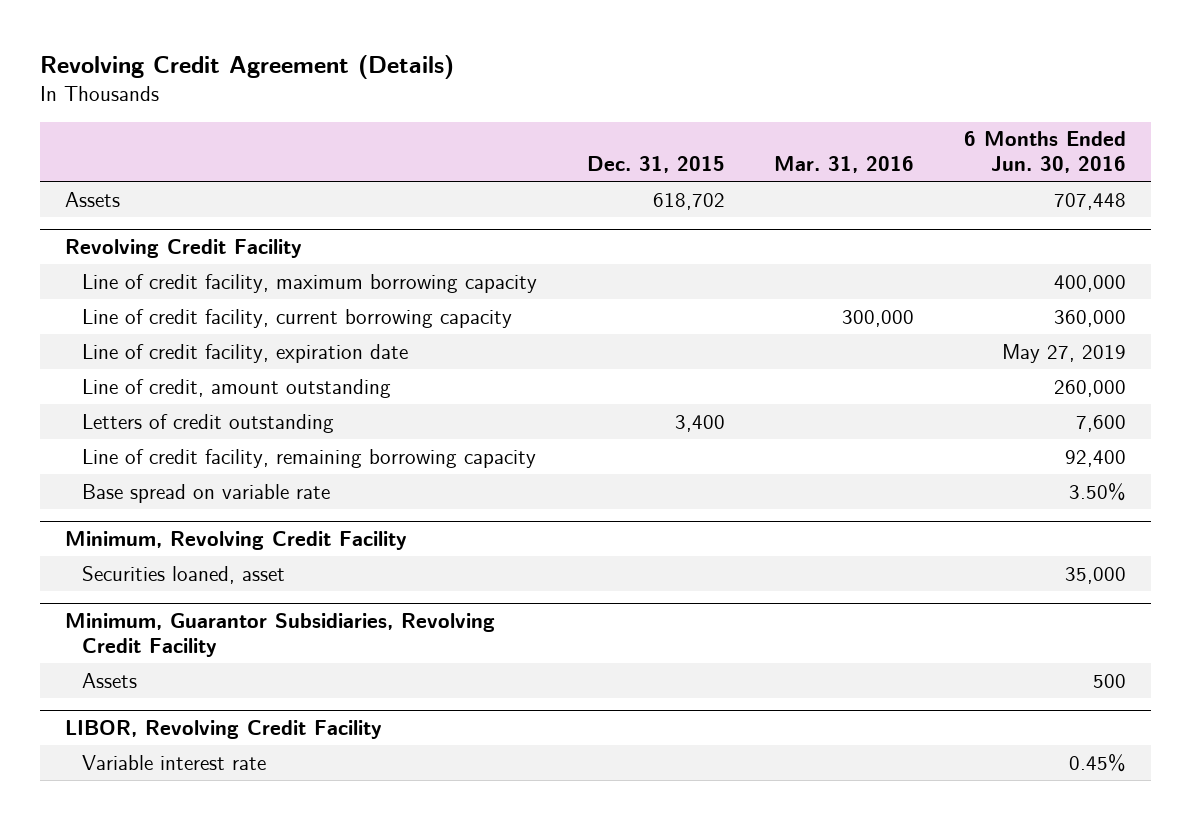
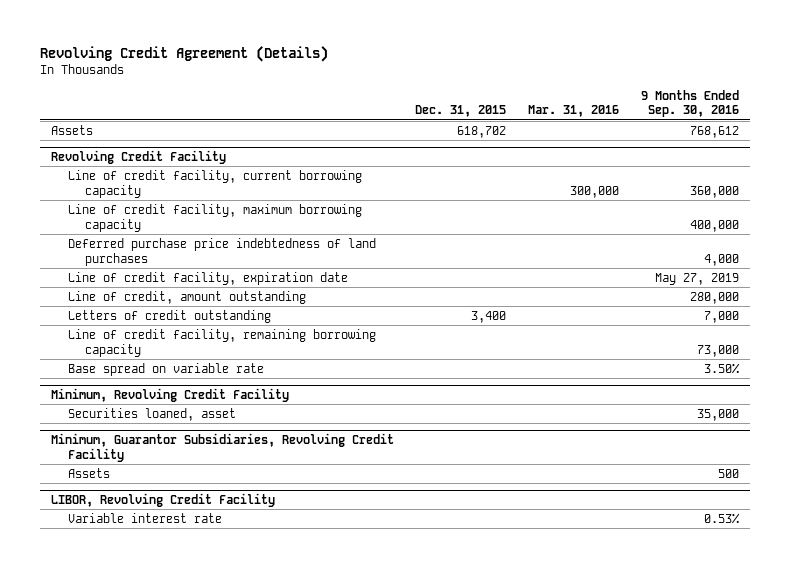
- | Dec. 31, 2015 | Mar. 31, 2016 | 6 Months Ended Jun. 30, 2016
+ | Dec. 31, 2015 | Mar. 31, 2016 | 9 Months Ended Sep. 30, 2016
@ Revolving Credit Facility
moved down: Line of credit facility, maximum borrowing capacity | | | 400,000
+ Deferred purchase price indebtedness of land purchases | | | 4,000

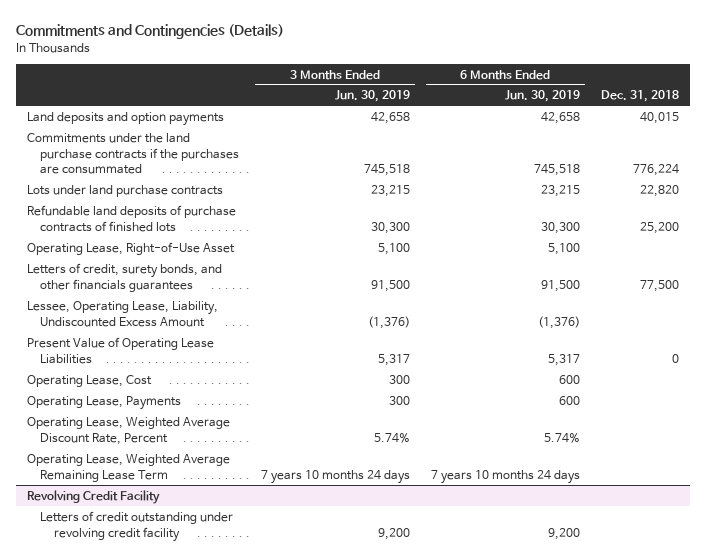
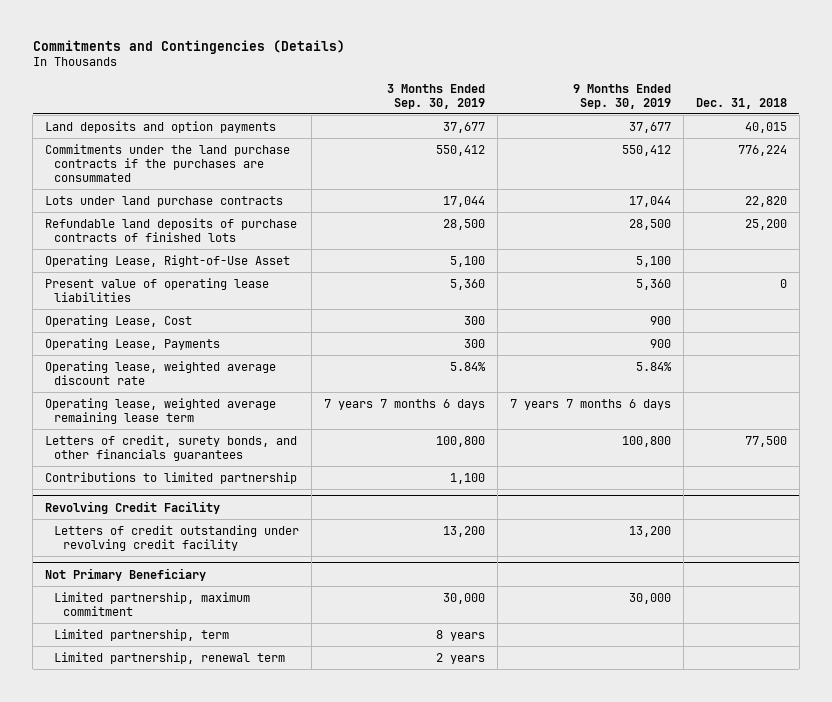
- | 3 Months Ended Jun. 30, 2019 | 6 Months Ended Jun. 30, 2019 | Dec. 31, 2018
+ | 3 Months Ended Sep. 30, 2019 | 9 Months Ended Sep. 30, 2019 | Dec. 31, 2018
- Lessee, Operating Lease, Liability, Undiscounted Excess Amount | (1,376) | (1,376) |
- Present Value of Operating Lease Liabilities | 5,317 | 5,317 | 0
+ Present value of operating lease liabilities | 5,360 | 5,360 | 0
- Operating Lease, Weighted Average Discount Rate, Percent | 5.74% | 5.74% |
- Operating Lease, Weighted Average Remaining Lease Term | 7 years 10 months 24 days | 7 years 10 months 24 days |
+ Operating lease, weighted average discount rate | 5.84% | 5.84% |
+ Operating lease, weighted average remaining lease term | 7 years 7 months 6 days | 7 years 7 months 6 days |
moved down: Letters of credit, surety bonds, and other financials guarantees | 100,800 | 100,800 | 77,500
+ Contributions to limited partnership | 1,100 | |
+ Not Primary Beneficiary
+ Limited partnership, maximum commitment | 30,000 | 30,000 |
+ Limited partnership, term | 8 years | |
+ Limited partnership, renewal term | 2 years | |

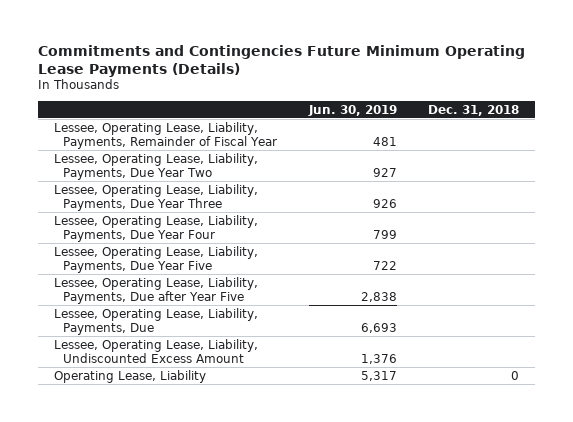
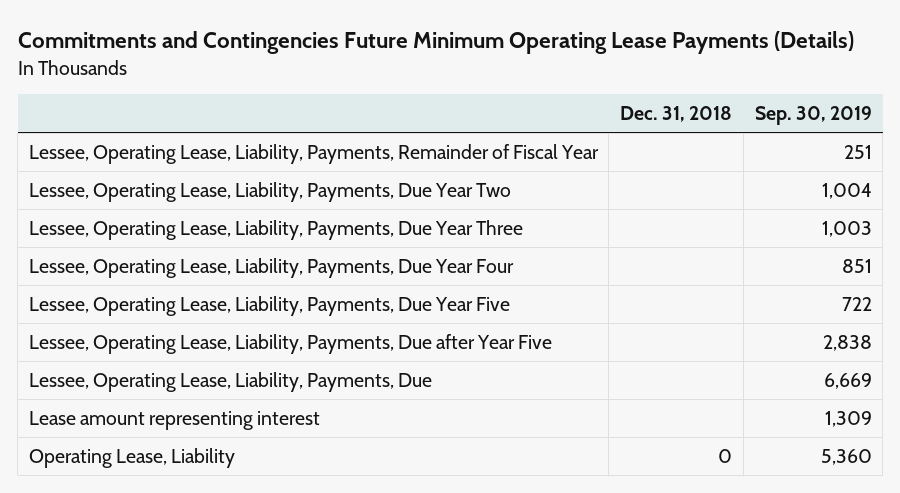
- | Jun. 30, 2019 | Dec. 31, 2018
+ | Dec. 31, 2018 | Sep. 30, 2019
- Lessee, Operating Lease, Liability, Undiscounted Excess Amount | 1,376 |
+ Lease amount representing interest | | 1,309

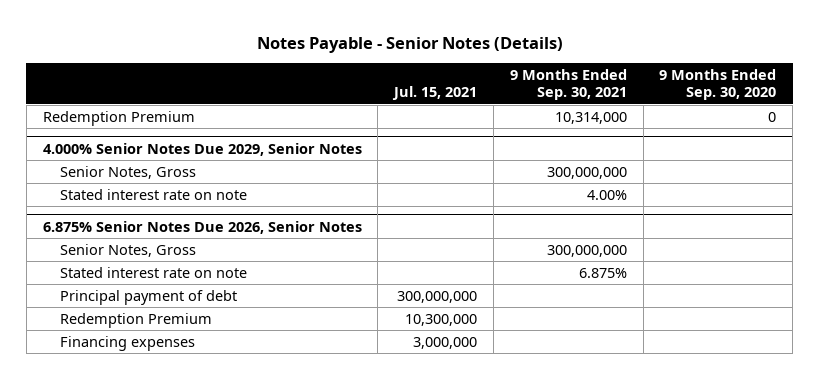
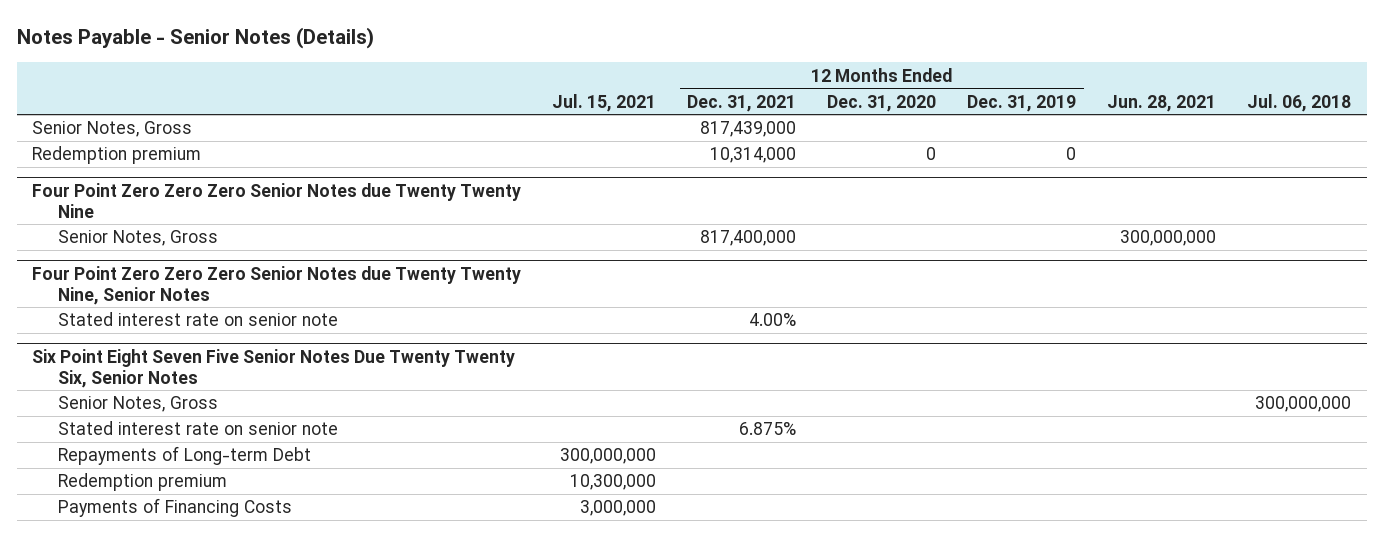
- | Jul. 15, 2021 | 9 Months Ended Sep. 30, 2021 | 9 Months Ended Sep. 30, 2020
+ | Jul. 15, 2021 | 12 Months Ended Dec. 31, 2021 | 12 Months Ended Dec. 31, 2020 | 12 Months Ended Dec. 31, 2019 | Jun. 28, 2021 | Jul. 06, 2018
- Redemption Premium | | 10,314,000 | 0
- 4.000% Senior Notes Due 2029, Senior Notes
- Senior Notes, Gross | | 300,000,000 |
- Stated interest rate on note | | 4.00% |
- 6.875% Senior Notes Due 2026, Senior Notes
- Senior Notes, Gross | | 300,000,000 |
- Stated interest rate on note | | 6.875% |
- Principal payment of debt | 300,000,000 | |
- Redemption Premium | 10,300,000 | |
- Financing expenses | 3,000,000 | |
+ Senior Notes, Gross | | 817,439,000 | | | |
+ Redemption premium | | 10,314,000 | 0 | 0 | |
+ Four Point Zero Zero Zero Senior Notes due Twenty Twenty Nine
+ Senior Notes, Gross | | 817,400,000 | | | 300,000,000 |
+ Four Point Zero Zero Zero Senior Notes due Twenty Twenty Nine, Senior Notes
+ Stated interest rate on senior note | | 4.00% | | | |
+ Six Point Eight Seven Five Senior Notes Due Twenty Twenty Six, Senior Notes
+ Senior Notes, Gross | | | | | | 300,000,000
+ Stated interest rate on senior note | | 6.875% | | | |
+ Repayments of Long-term Debt | 300,000,000 | | | | |
+ Redemption premium | 10,300,000 | | | | |
+ Payments of Financing Costs | 3,000,000 | | | | |

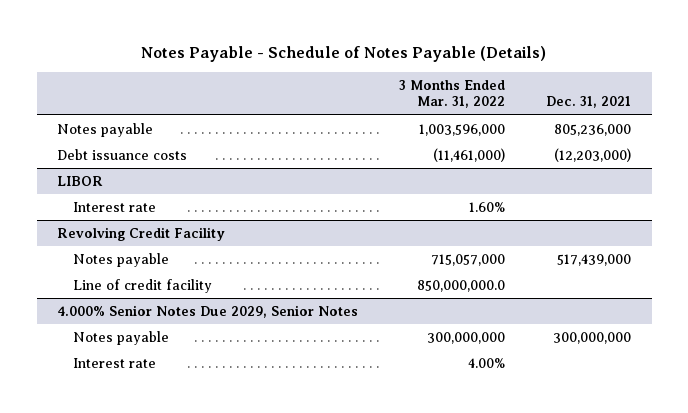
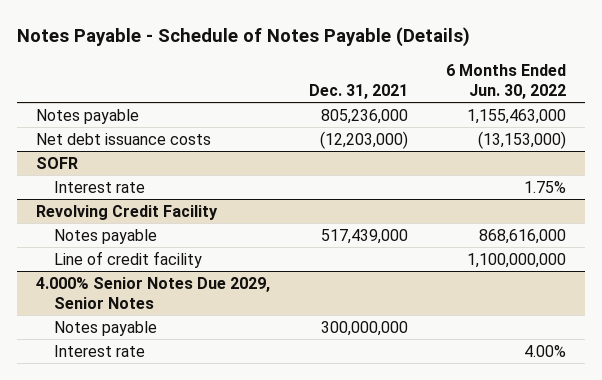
- | 3 Months Ended Mar. 31, 2022 | Dec. 31, 2021
+ | Dec. 31, 2021 | 6 Months Ended Jun. 30, 2022
- Debt issuance costs | (11,461,000) | (12,203,000)
- LIBOR
- Interest rate | 1.60% |
+ Net debt issuance costs | (12,203,000) | (13,153,000)
+ SOFR
+ Interest rate | | 1.75%

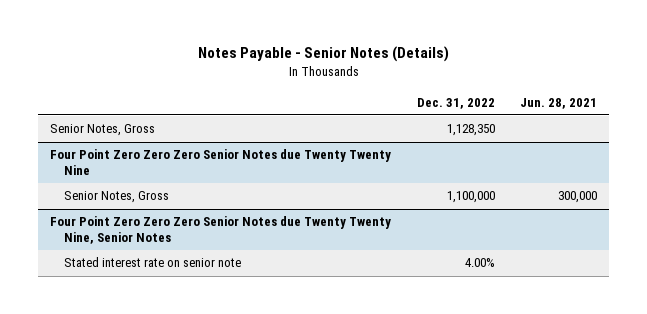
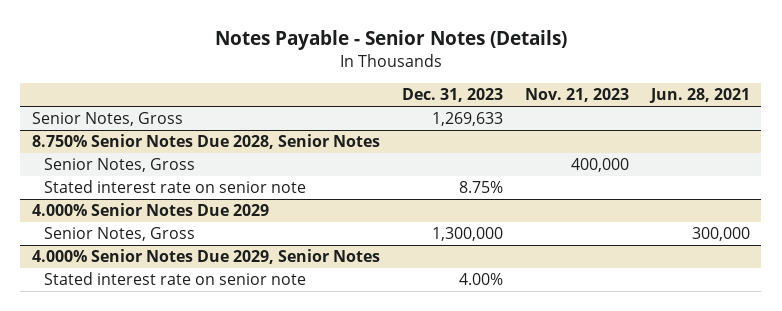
- | Dec. 31, 2022 | Jun. 28, 2021
+ | Dec. 31, 2023 | Nov. 21, 2023 | Jun. 28, 2021
- Four Point Zero Zero Zero Senior Notes due Twenty Twenty Nine
+ 8.750% Senior Notes Due 2028, Senior Notes
+ Senior Notes, Gross | | 400,000 |
+ Stated interest rate on senior note | 8.75% | |
+ 4.000% Senior Notes Due 2029
- Four Point Zero Zero Zero Senior Notes due Twenty Twenty Nine, Senior Notes
- Stated interest rate on senior note | 4.00% |
+ 4.000% Senior Notes Due 2029, Senior Notes
+ Stated interest rate on senior note | 4.00% | |

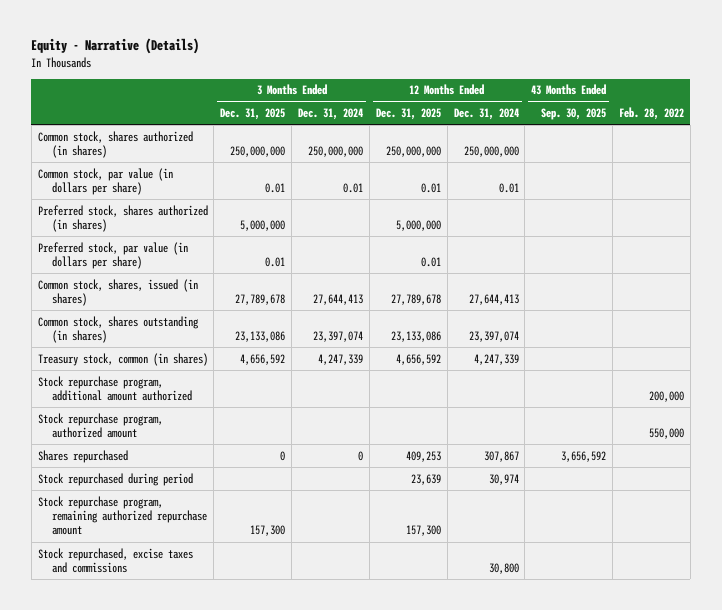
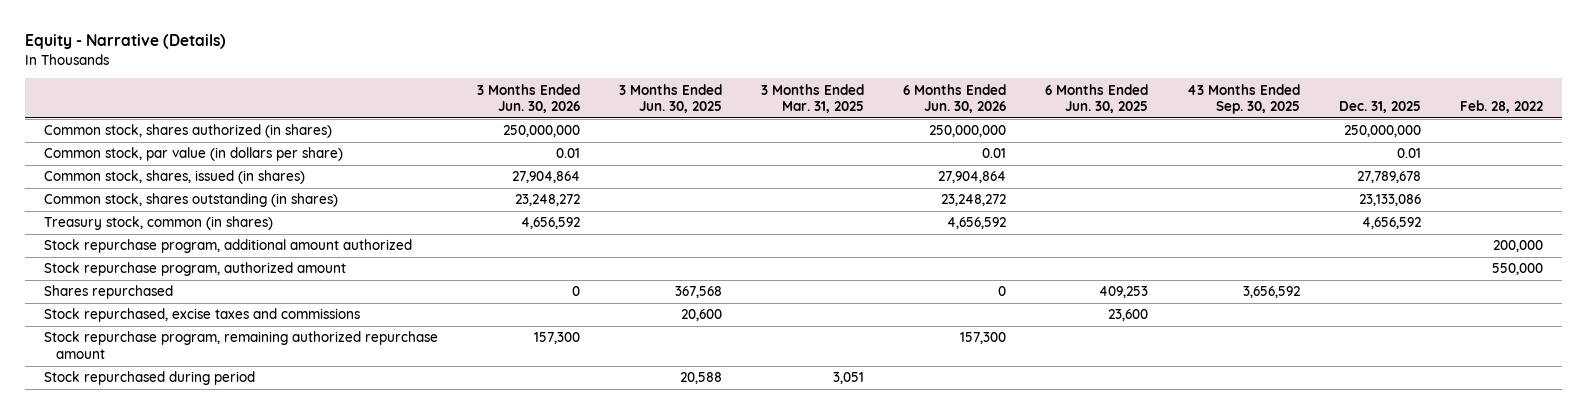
- | 3 Months Ended Dec. 31, 2025 | 3 Months Ended Dec. 31, 2024 | 12 Months Ended Dec. 31, 2025 | 12 Months Ended Dec. 31, 2024 | 43 Months Ended Sep. 30, 2025 | Feb. 28, 2022
+ | 3 Months Ended Jun. 30, 2026 | 3 Months Ended Jun. 30, 2025 | 3 Months Ended Mar. 31, 2025 | 6 Months Ended Jun. 30, 2026 | 6 Months Ended Jun. 30, 2025 | 43 Months Ended Sep. 30, 2025 | Dec. 31, 2025 | Feb. 28, 2022
- Preferred stock, shares authorized (in shares) | 5,000,000 | | 5,000,000 | | |
- Preferred stock, par value (in dollars per share) | 0.01 | | 0.01 | | |
moved down: Stock repurchase program, remaining authorized repurchase amount | 157,300 | | | 157,300 | | | |
moved down: Stock repurchased during period | | 20,588 | 3,051 | | | | |

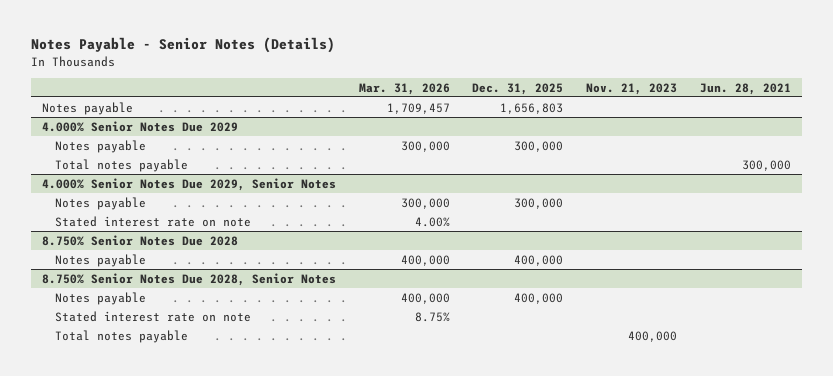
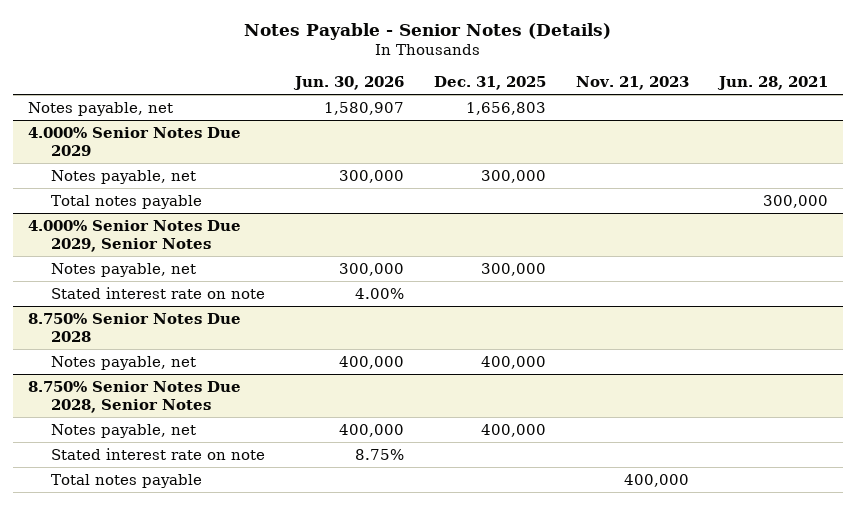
- | Mar. 31, 2026 | Dec. 31, 2025 | Nov. 21, 2023 | Jun. 28, 2021
+ | Jun. 30, 2026 | Dec. 31, 2025 | Nov. 21, 2023 | Jun. 28, 2021
- Notes payable | 1,709,457 | 1,656,803 | |
+ Notes payable, net | 1,580,907 | 1,656,803 | |
@ 4.000% Senior Notes Due 2029
- Notes payable | 300,000 | 300,000 | |
+ Notes payable, net | 300,000 | 300,000 | |
@ 4.000% Senior Notes Due 2029, Senior Notes
- Notes payable | 300,000 | 300,000 | |
+ Notes payable, net | 300,000 | 300,000 | |
@ 8.750% Senior Notes Due 2028
- Notes payable | 400,000 | 400,000 | |
+ Notes payable, net | 400,000 | 400,000 | |
@ 8.750% Senior Notes Due 2028, Senior Notes
- Notes payable | 400,000 | 400,000 | |
+ Notes payable, net | 400,000 | 400,000 | |

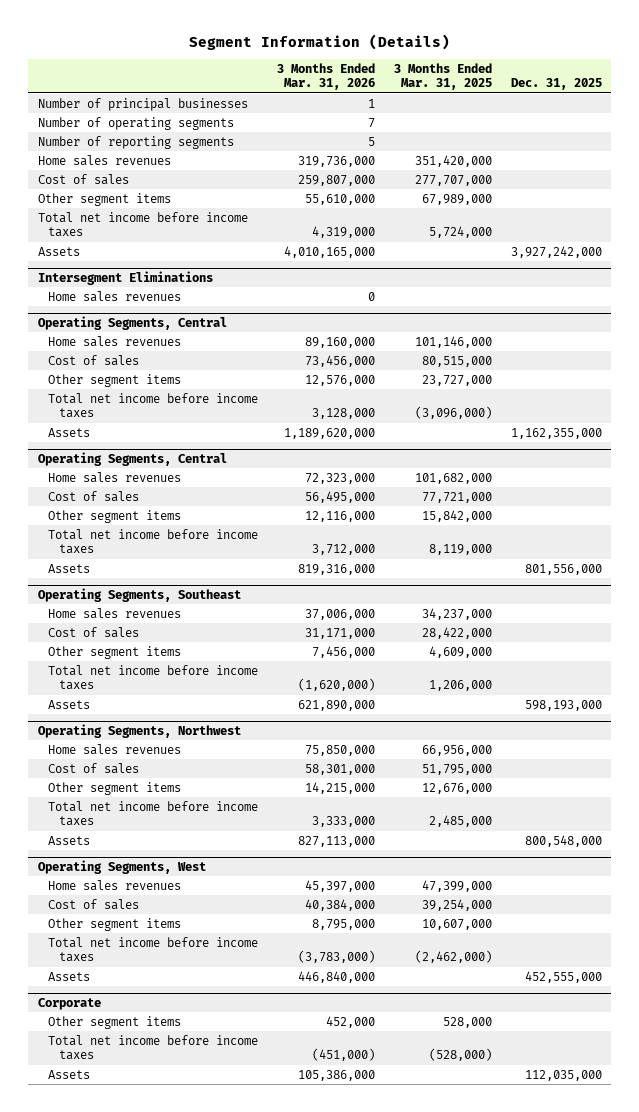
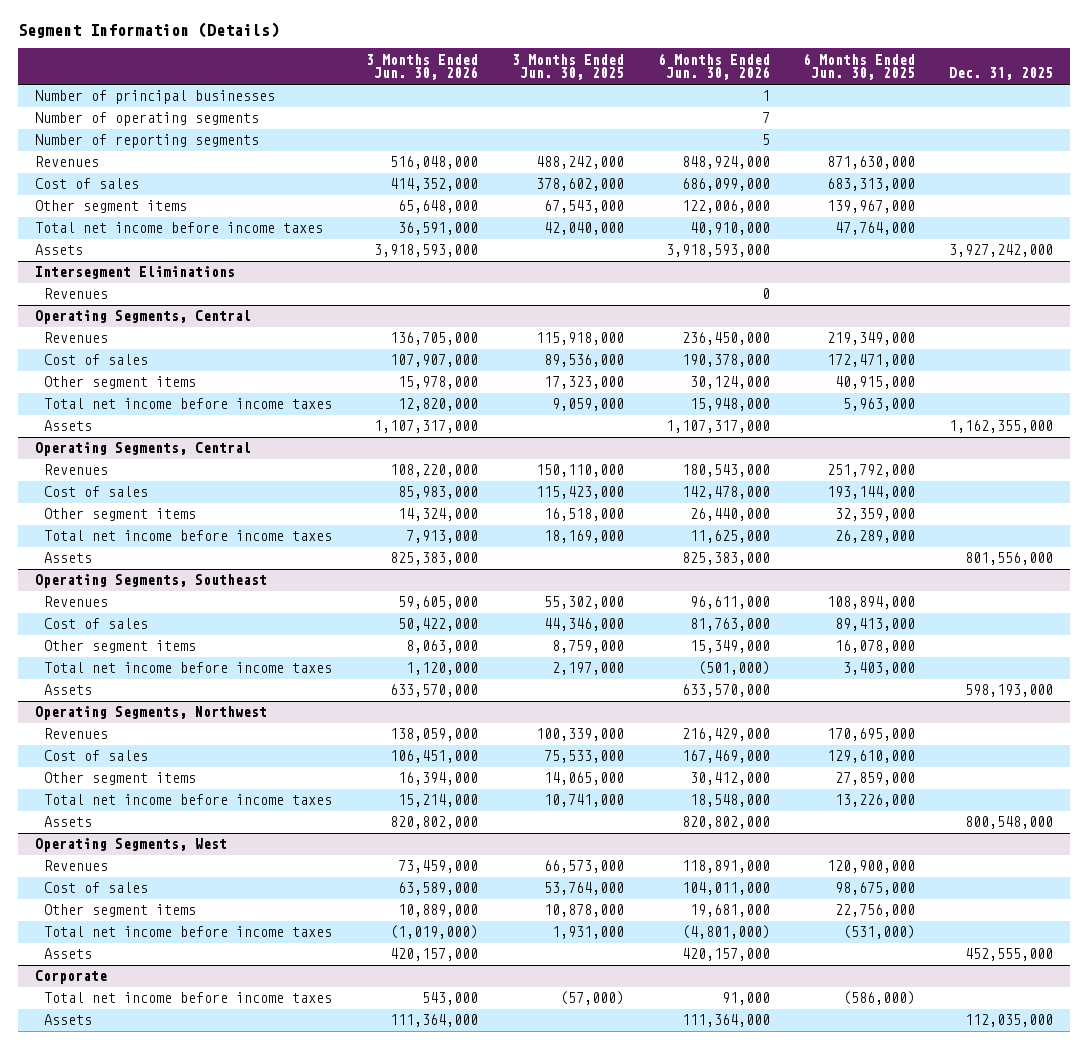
- | 3 Months Ended Mar. 31, 2026 | 3 Months Ended Mar. 31, 2025 | Dec. 31, 2025
+ | 3 Months Ended Jun. 30, 2026 | 3 Months Ended Jun. 30, 2025 | 6 Months Ended Jun. 30, 2026 | 6 Months Ended Jun. 30, 2025 | Dec. 31, 2025
- Home sales revenues | 319,736,000 | 351,420,000 |
+ Revenues | 516,048,000 | 488,242,000 | 848,924,000 | 871,630,000 |
@ Intersegment Eliminations
- Home sales revenues | 0 | |
+ Revenues | | | 0 | |
@ Operating Segments, Central
- Home sales revenues | 89,160,000 | 101,146,000 |
+ Revenues | 136,705,000 | 115,918,000 | 236,450,000 | 219,349,000 |
- Home sales revenues | 72,323,000 | 101,682,000 |
+ Revenues | 108,220,000 | 150,110,000 | 180,543,000 | 251,792,000 |
@ Operating Segments, Southeast
- Home sales revenues | 37,006,000 | 34,237,000 |
+ Revenues | 59,605,000 | 55,302,000 | 96,611,000 | 108,894,000 |
@ Operating Segments, Northwest
- Home sales revenues | 75,850,000 | 66,956,000 |
+ Revenues | 138,059,000 | 100,339,000 | 216,429,000 | 170,695,000 |
@ Operating Segments, West
- Home sales revenues | 45,397,000 | 47,399,000 |
+ Revenues | 73,459,000 | 66,573,000 | 118,891,000 | 120,900,000 |
@ Corporate
- Other segment items | 452,000 | 528,000 |

